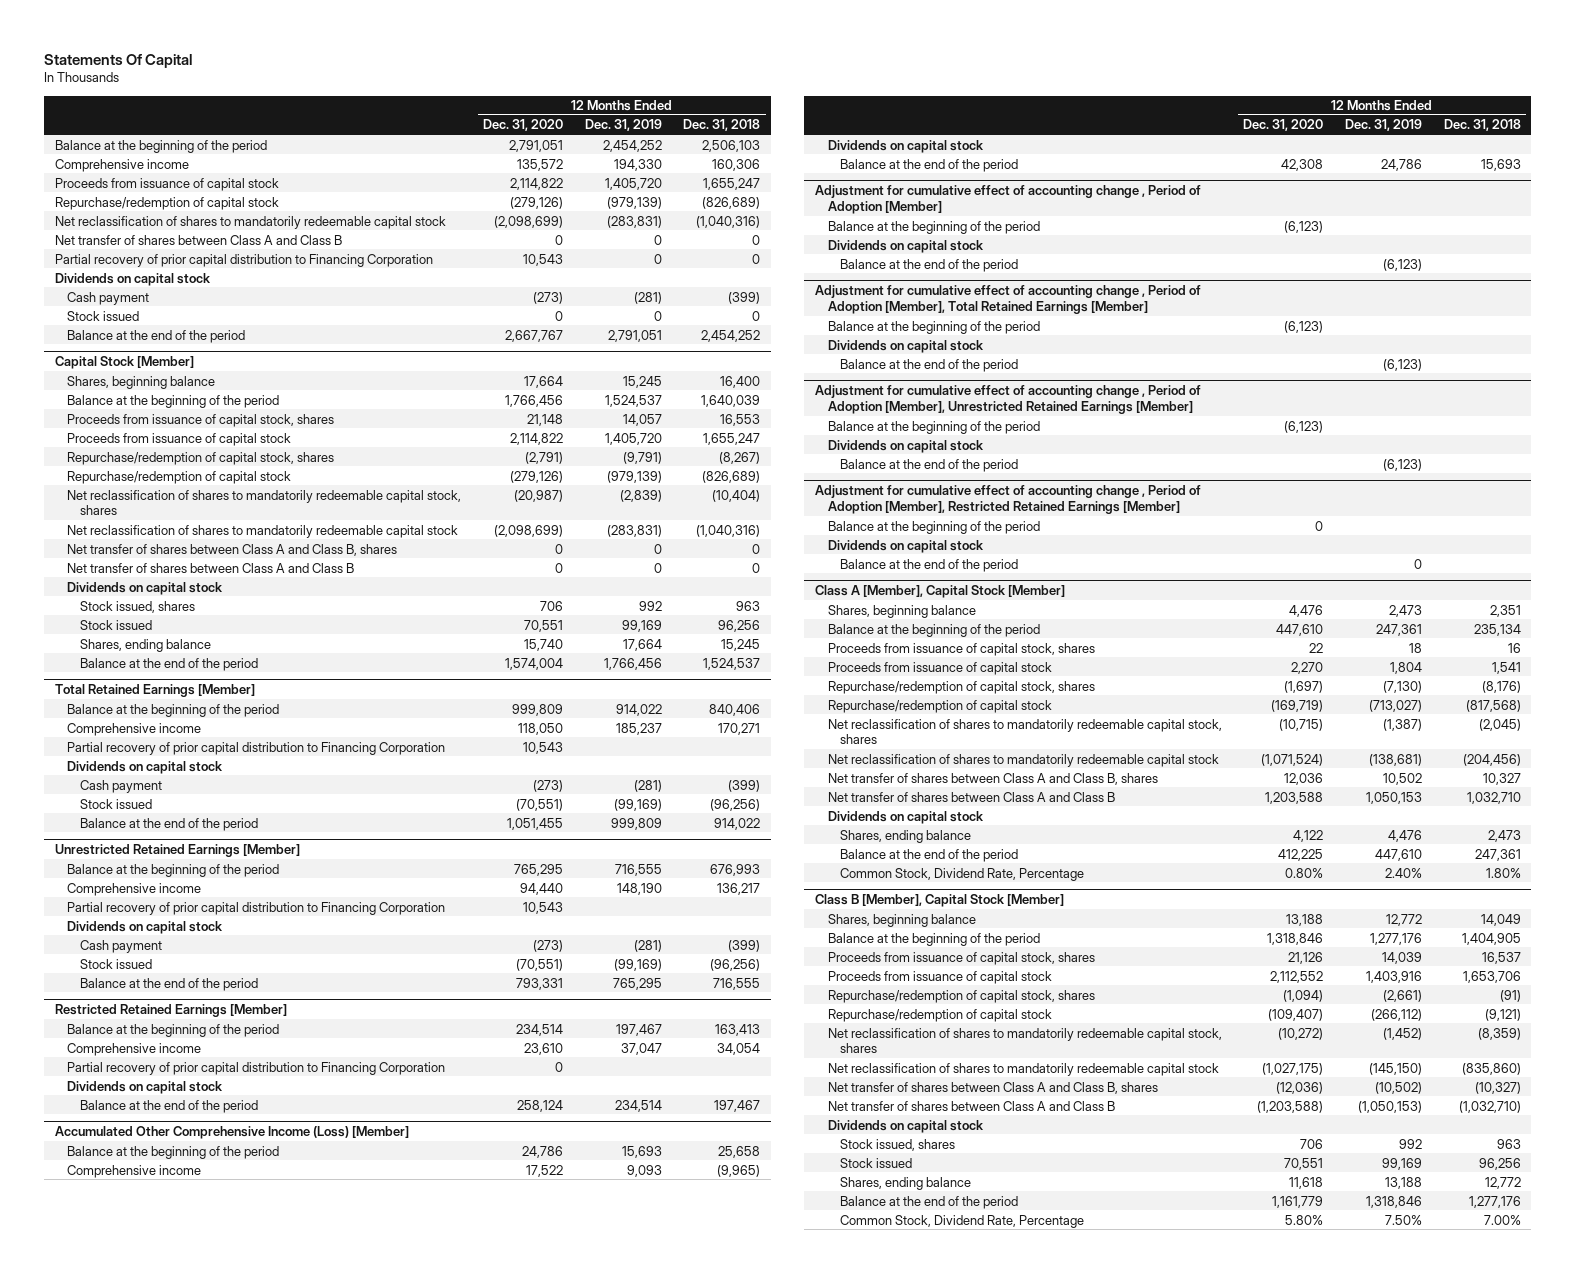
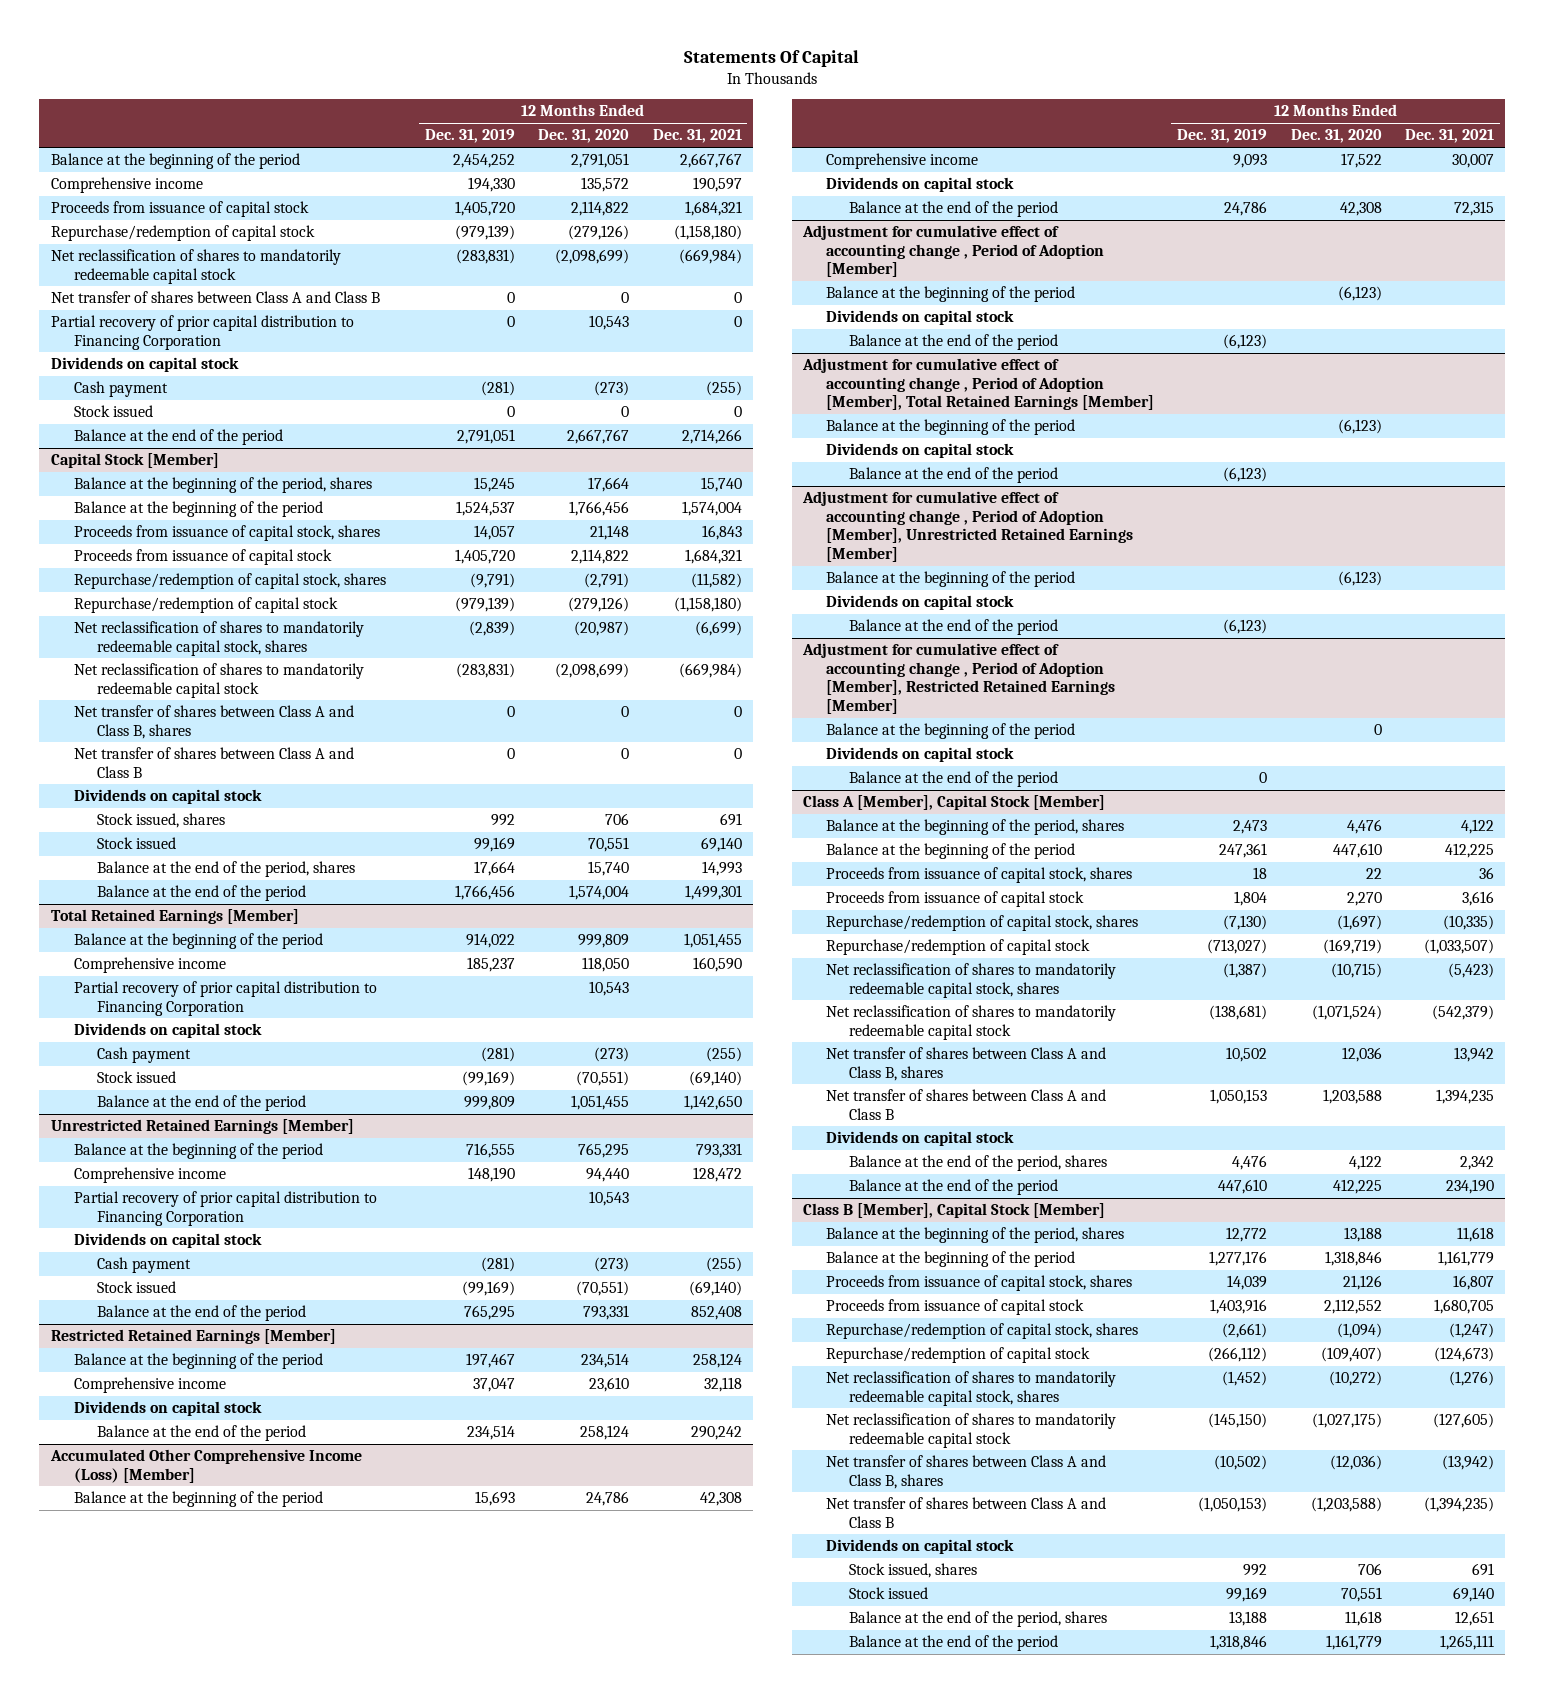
- | 12 Months Ended Dec. 31, 2020 | 12 Months Ended Dec. 31, 2019 | 12 Months Ended Dec. 31, 2018
+ | 12 Months Ended Dec. 31, 2019 | 12 Months Ended Dec. 31, 2020 | 12 Months Ended Dec. 31, 2021
@ Capital Stock [Member]
- Shares, beginning balance | 17,664 | 15,245 | 16,400
+ Balance at the beginning of the period, shares | 15,245 | 17,664 | 15,740
- Shares, ending balance | 15,740 | 17,664 | 15,245
+ Balance at the end of the period, shares | 17,664 | 15,740 | 14,993
@ Restricted Retained Earnings [Member]
- Partial recovery of prior capital distribution to Financing Corporation | 0 | |
@ Class A [Member], Capital Stock [Member]
- Shares, beginning balance | 4,476 | 2,473 | 2,351
+ Balance at the beginning of the period, shares | 2,473 | 4,476 | 4,122
- Shares, ending balance | 4,122 | 4,476 | 2,473
+ Balance at the end of the period, shares | 4,476 | 4,122 | 2,342
- Common Stock, Dividend Rate, Percentage | 0.80% | 2.40% | 1.80%
@ Class B [Member], Capital Stock [Member]
- Shares, beginning balance | 13,188 | 12,772 | 14,049
+ Balance at the beginning of the period, shares | 12,772 | 13,188 | 11,618
- Shares, ending balance | 11,618 | 13,188 | 12,772
+ Balance at the end of the period, shares | 13,188 | 11,618 | 12,651
- Common Stock, Dividend Rate, Percentage | 5.80% | 7.50% | 7.00%

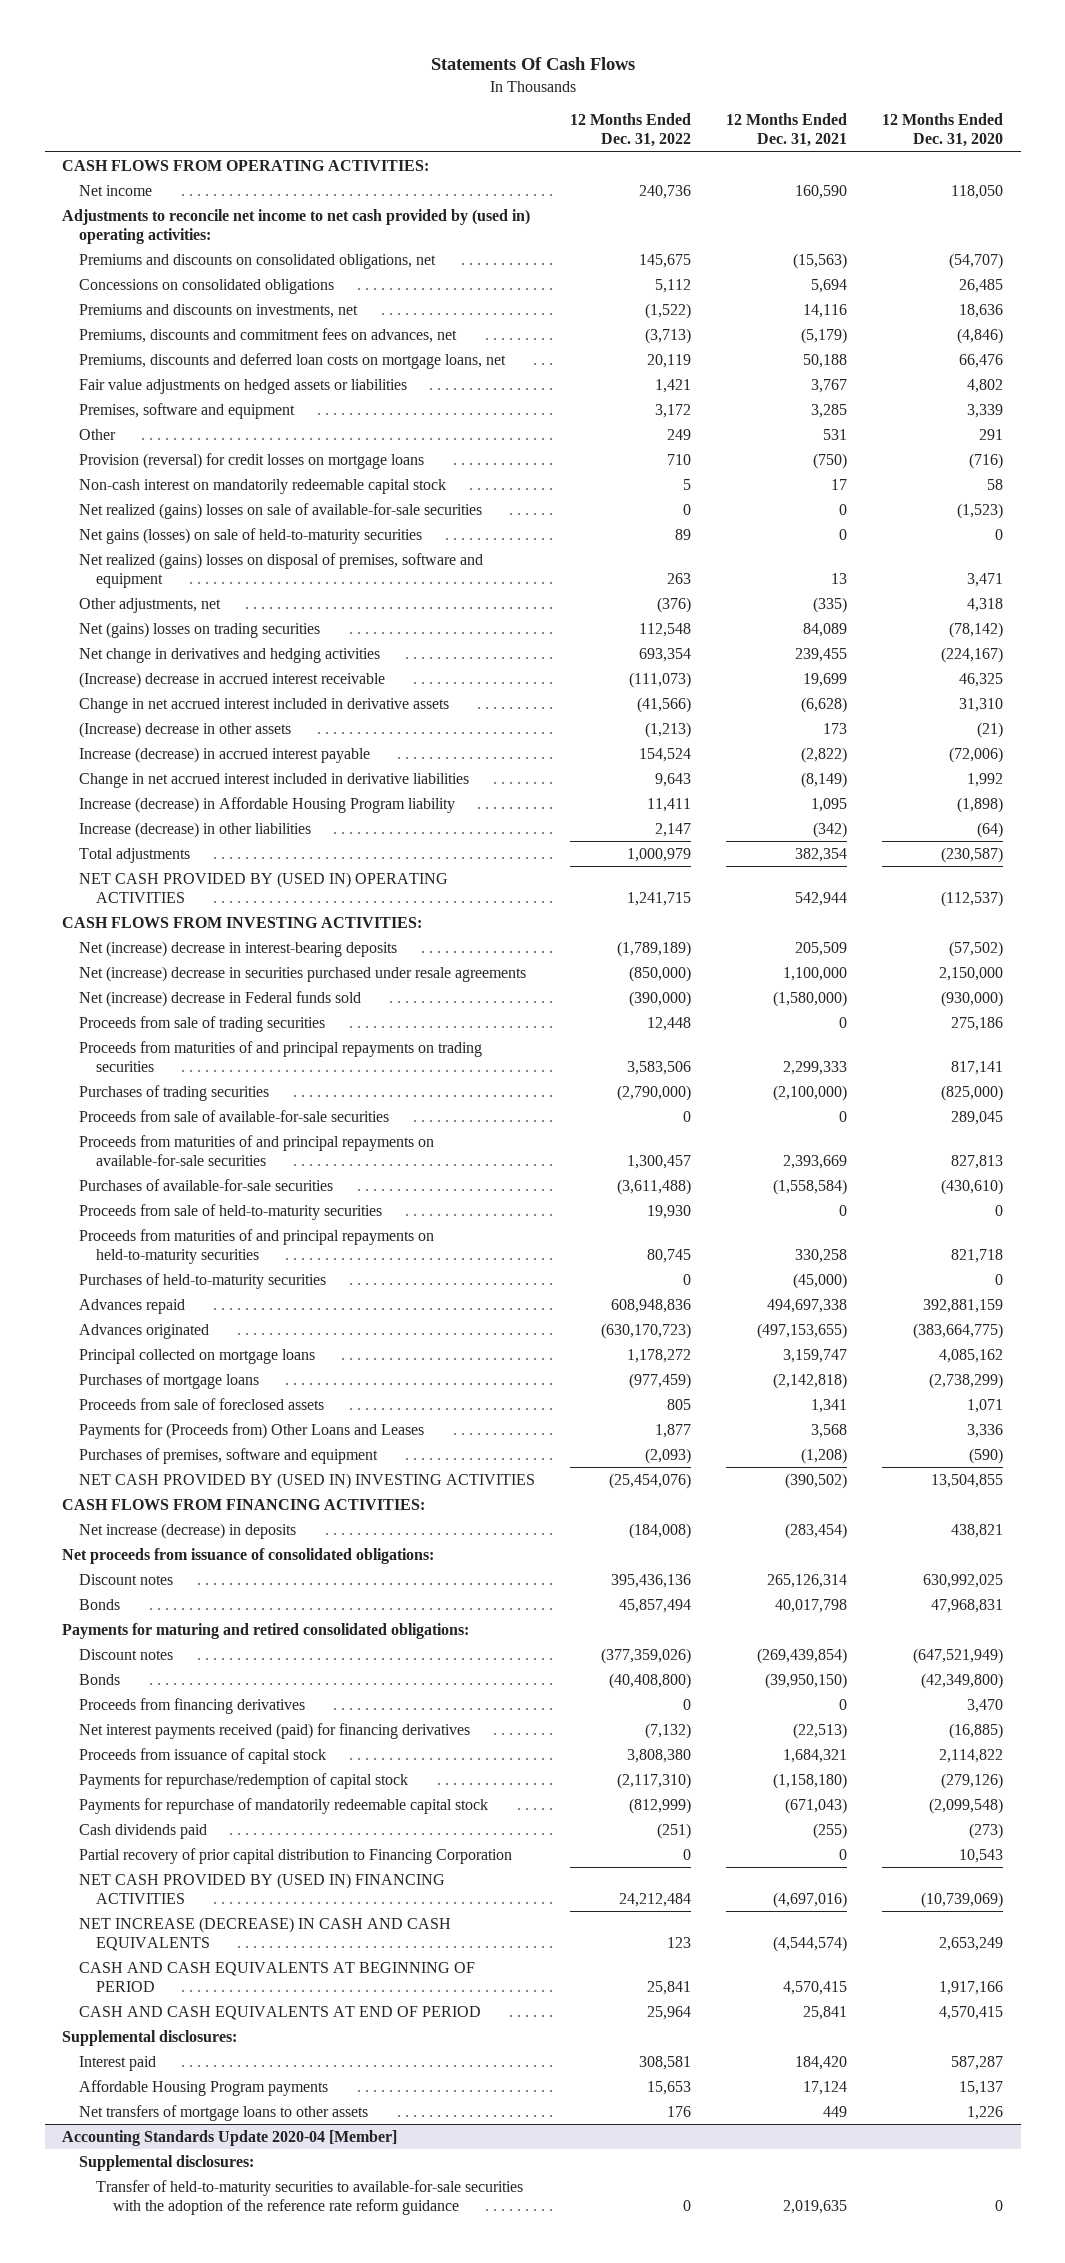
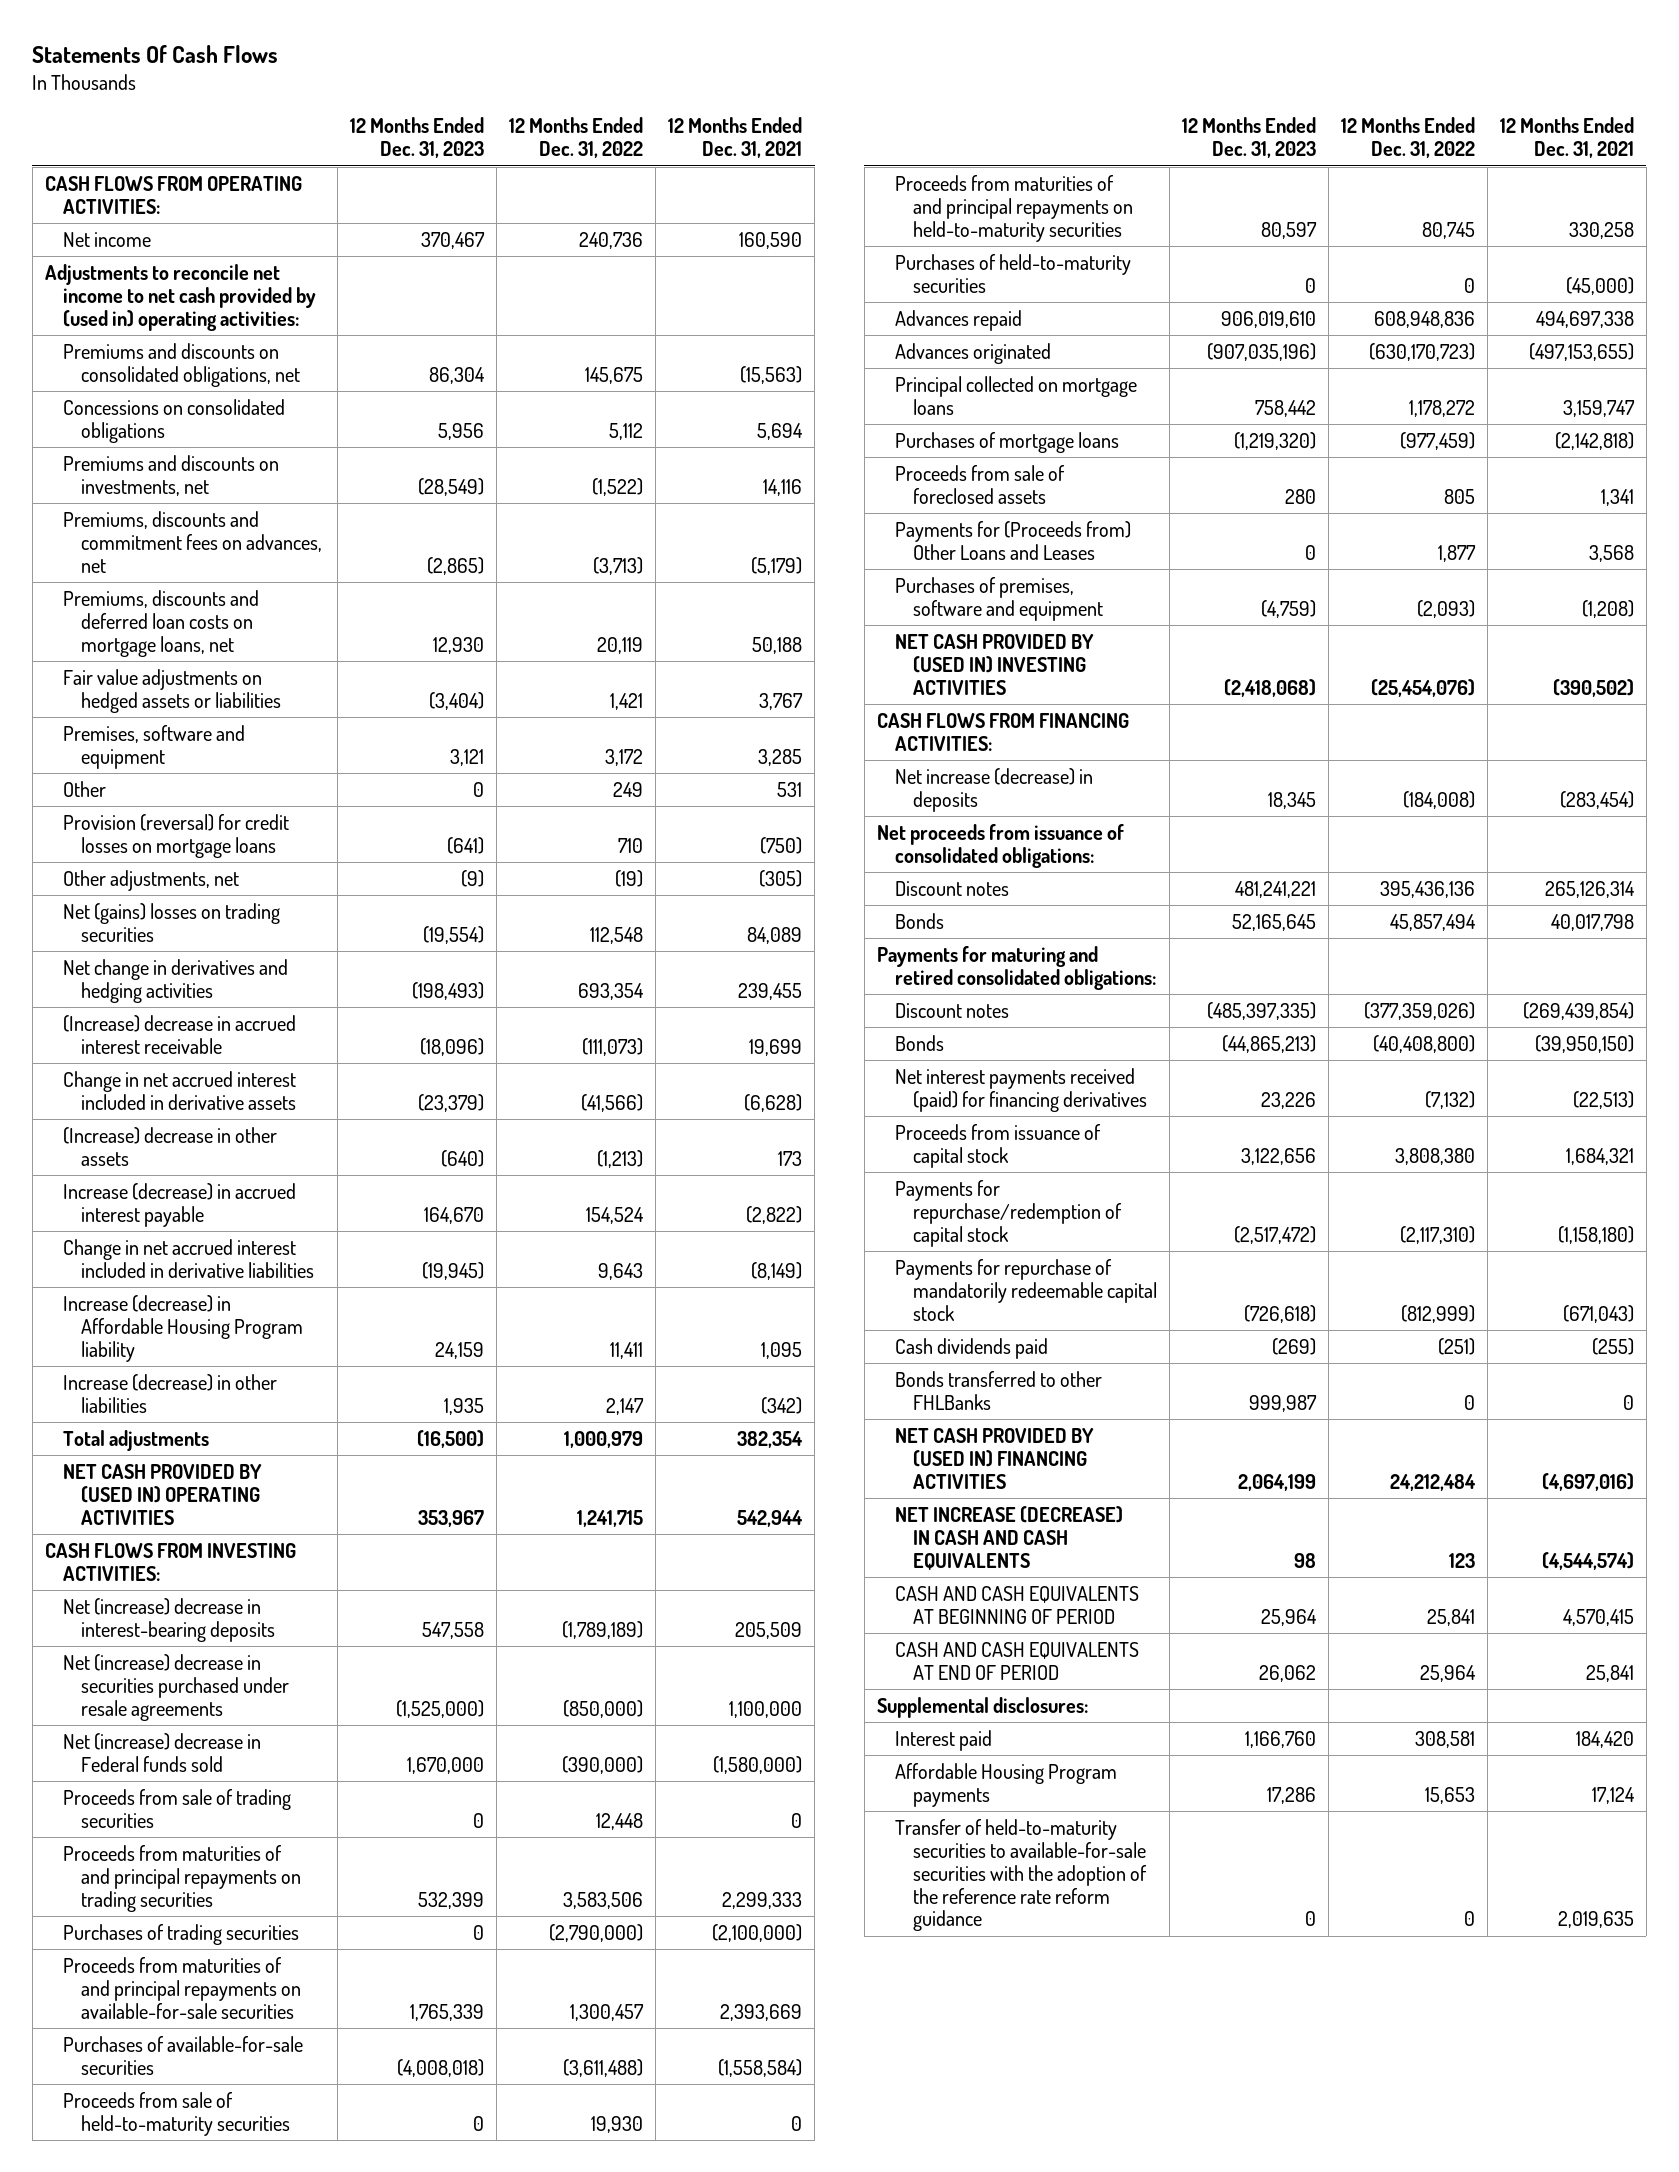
- | 12 Months Ended Dec. 31, 2022 | 12 Months Ended Dec. 31, 2021 | 12 Months Ended Dec. 31, 2020
+ | 12 Months Ended Dec. 31, 2023 | 12 Months Ended Dec. 31, 2022 | 12 Months Ended Dec. 31, 2021
- Non-cash interest on mandatorily redeemable capital stock | 5 | 17 | 58
- Net realized (gains) losses on sale of available-for-sale securities | 0 | 0 | (1,523)
- Net gains (losses) on sale of held-to-maturity securities | 89 | 0 | 0
- Net realized (gains) losses on disposal of premises, software and equipment | 263 | 13 | 3,471
- Other adjustments, net | (376) | (335) | 4,318
+ Other adjustments, net | (9) | (19) | (305)
- Proceeds from sale of available-for-sale securities | 0 | 0 | 289,045
- Proceeds from financing derivatives | 0 | 0 | 3,470
- Partial recovery of prior capital distribution to Financing Corporation | 0 | 0 | 10,543
+ Bonds transferred to other FHLBanks | 999,987 | 0 | 0
- Net transfers of mortgage loans to other assets | 176 | 449 | 1,226
- Accounting Standards Update 2020-04 [Member]
- Supplemental disclosures:

